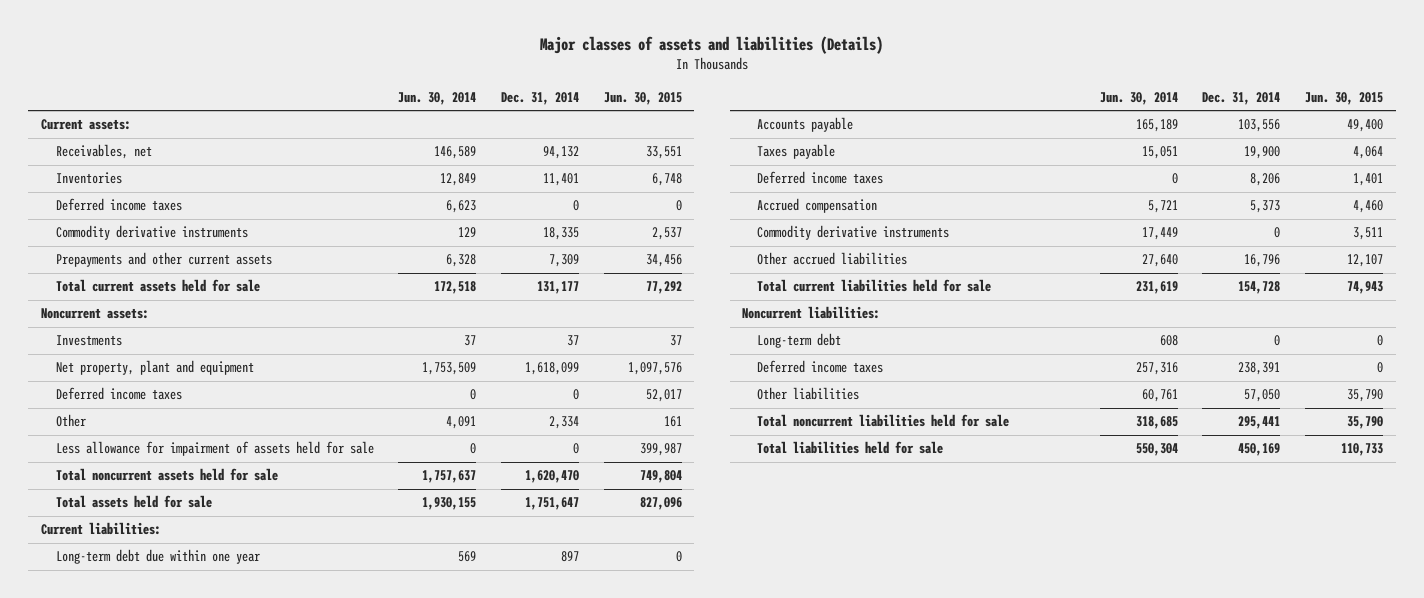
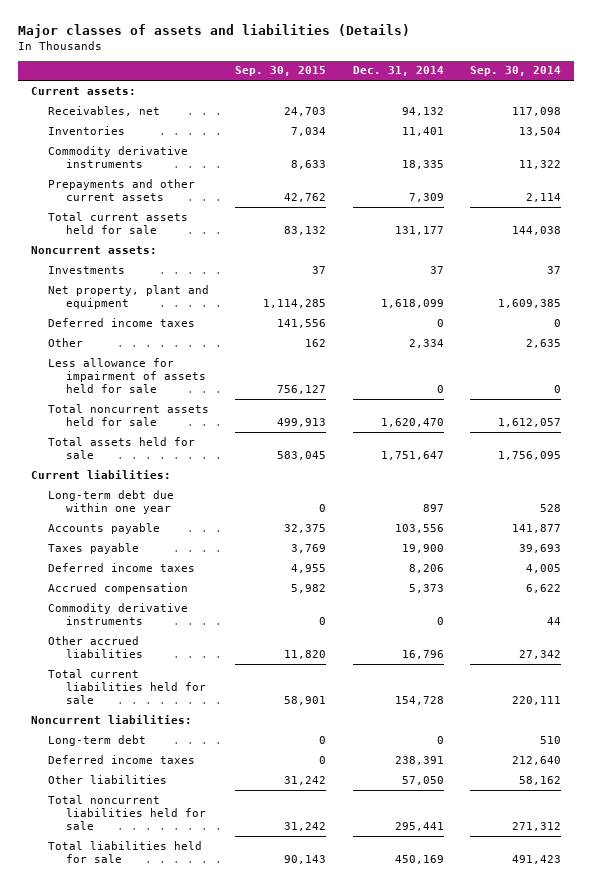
- | Jun. 30, 2014 | Dec. 31, 2014 | Jun. 30, 2015
+ | Sep. 30, 2015 | Dec. 31, 2014 | Sep. 30, 2014
- Deferred income taxes | 6,623 | 0 | 0

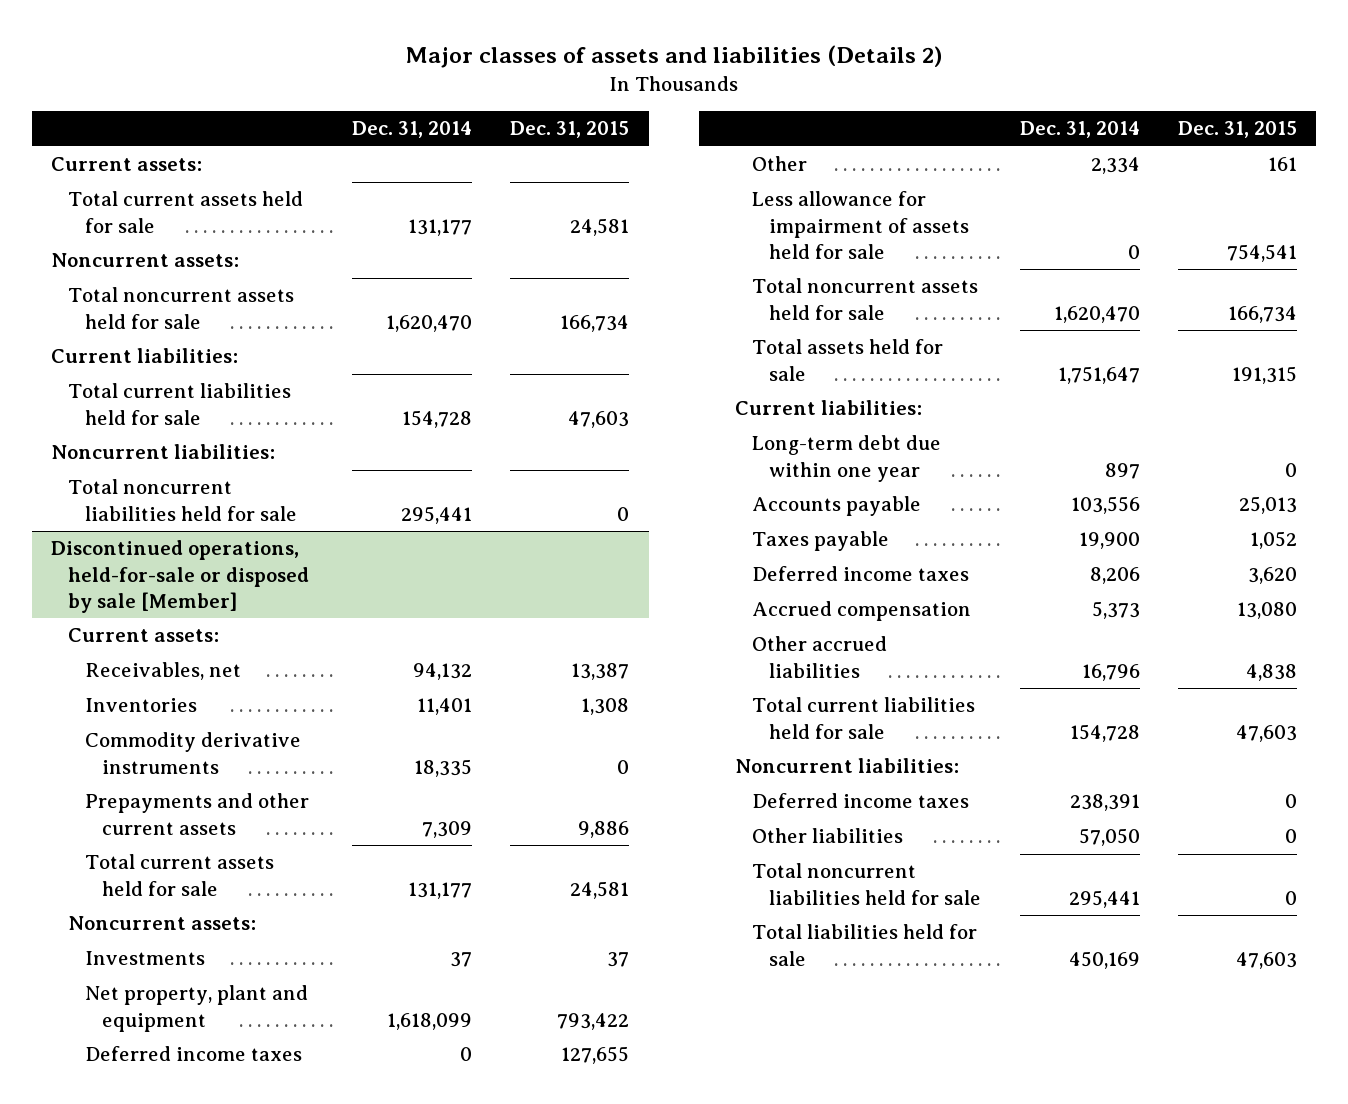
- Major classes of assets and liabilities (Details)
+ Major classes of assets and liabilities (Details 2)
- | Sep. 30, 2015 | Dec. 31, 2014 | Sep. 30, 2014
+ | Dec. 31, 2014 | Dec. 31, 2015
+ Total current assets held for sale | 131,177 | 24,581
+ Noncurrent assets:
+ Total noncurrent assets held for sale | 1,620,470 | 166,734
+ Current liabilities:
+ Total current liabilities held for sale | 154,728 | 47,603
+ Noncurrent liabilities:
+ Total noncurrent liabilities held for sale | 295,441 | 0
+ Discontinued operations, held-for-sale or disposed by sale [Member]
+ Current assets:
- Commodity derivative instruments | 0 | 0 | 44
- Long-term debt | 0 | 0 | 510

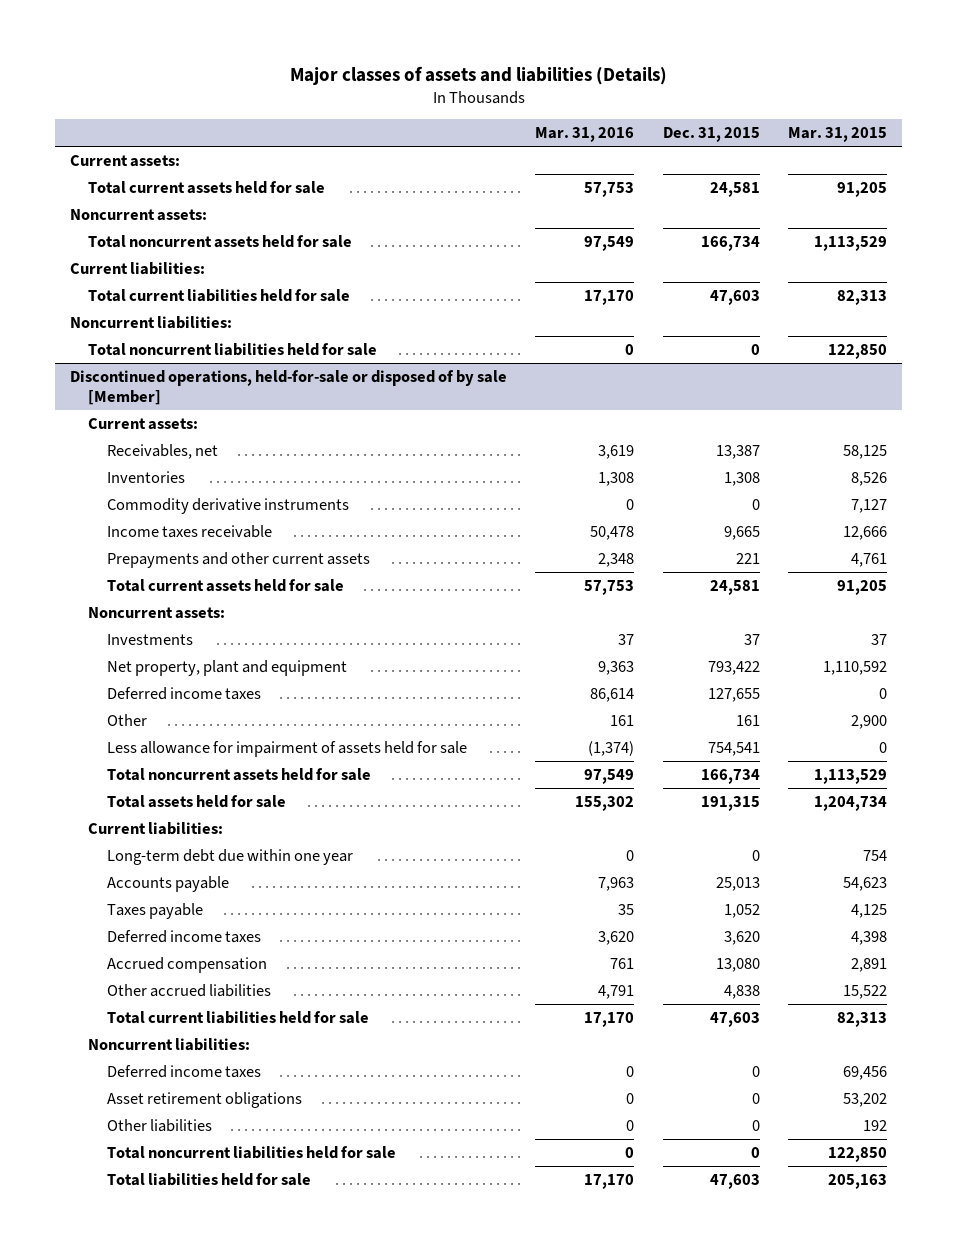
- Major classes of assets and liabilities (Details 2)
+ Major classes of assets and liabilities (Details)
- | Dec. 31, 2014 | Dec. 31, 2015
+ | Mar. 31, 2016 | Dec. 31, 2015 | Mar. 31, 2015
- Discontinued operations, held-for-sale or disposed by sale [Member]
+ Discontinued operations, held-for-sale or disposed of by sale [Member]
- Prepayments and other current assets | 7,309 | 9,886
+ Income taxes receivable | 50,478 | 9,665 | 12,666
+ Prepayments and other current assets | 2,348 | 221 | 4,761
+ Asset retirement obligations | 0 | 0 | 53,202

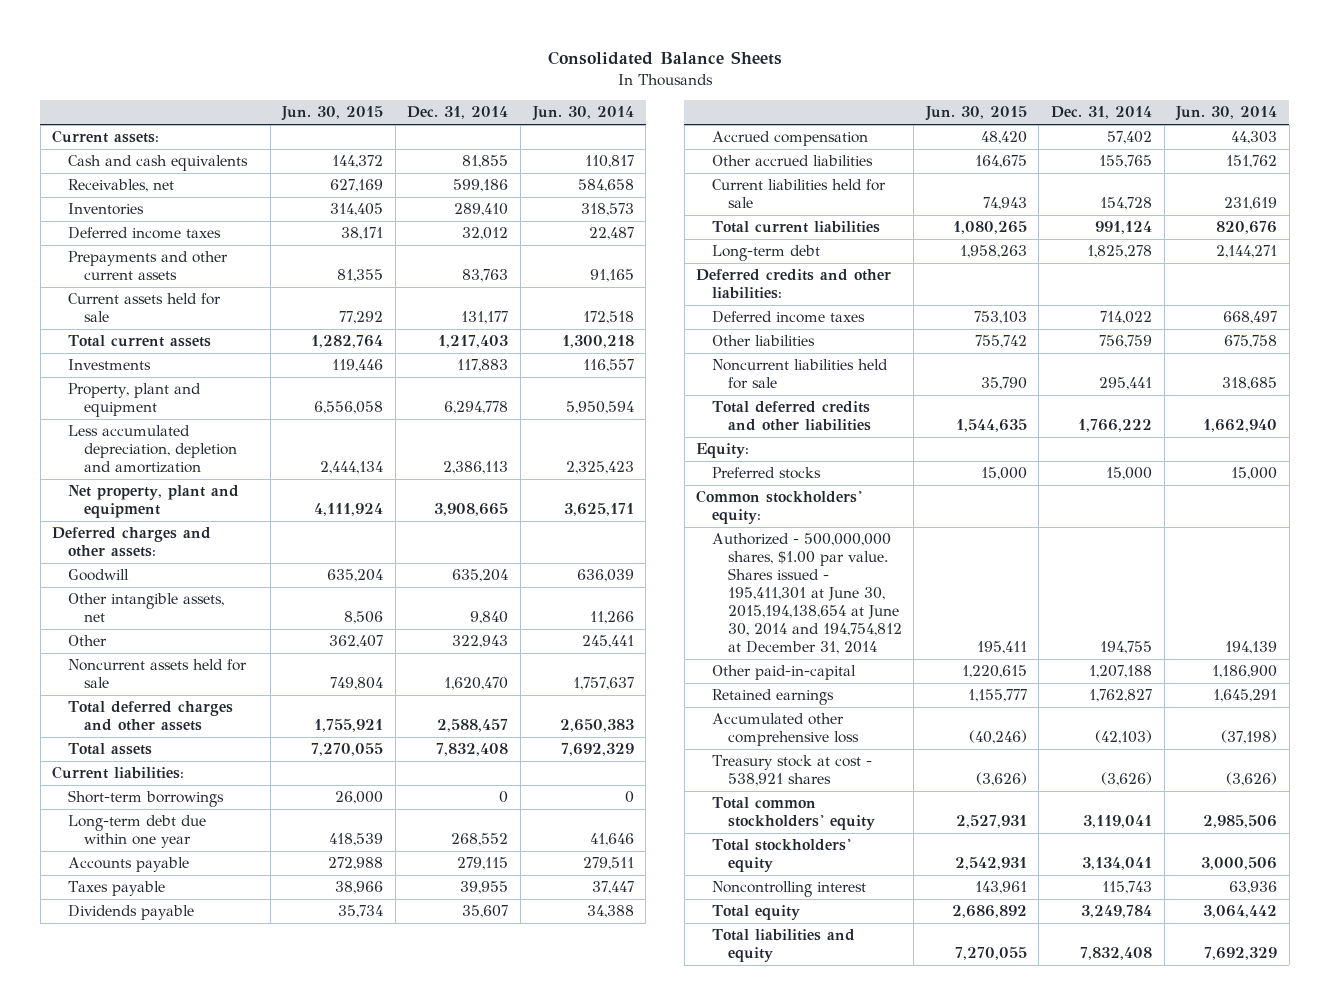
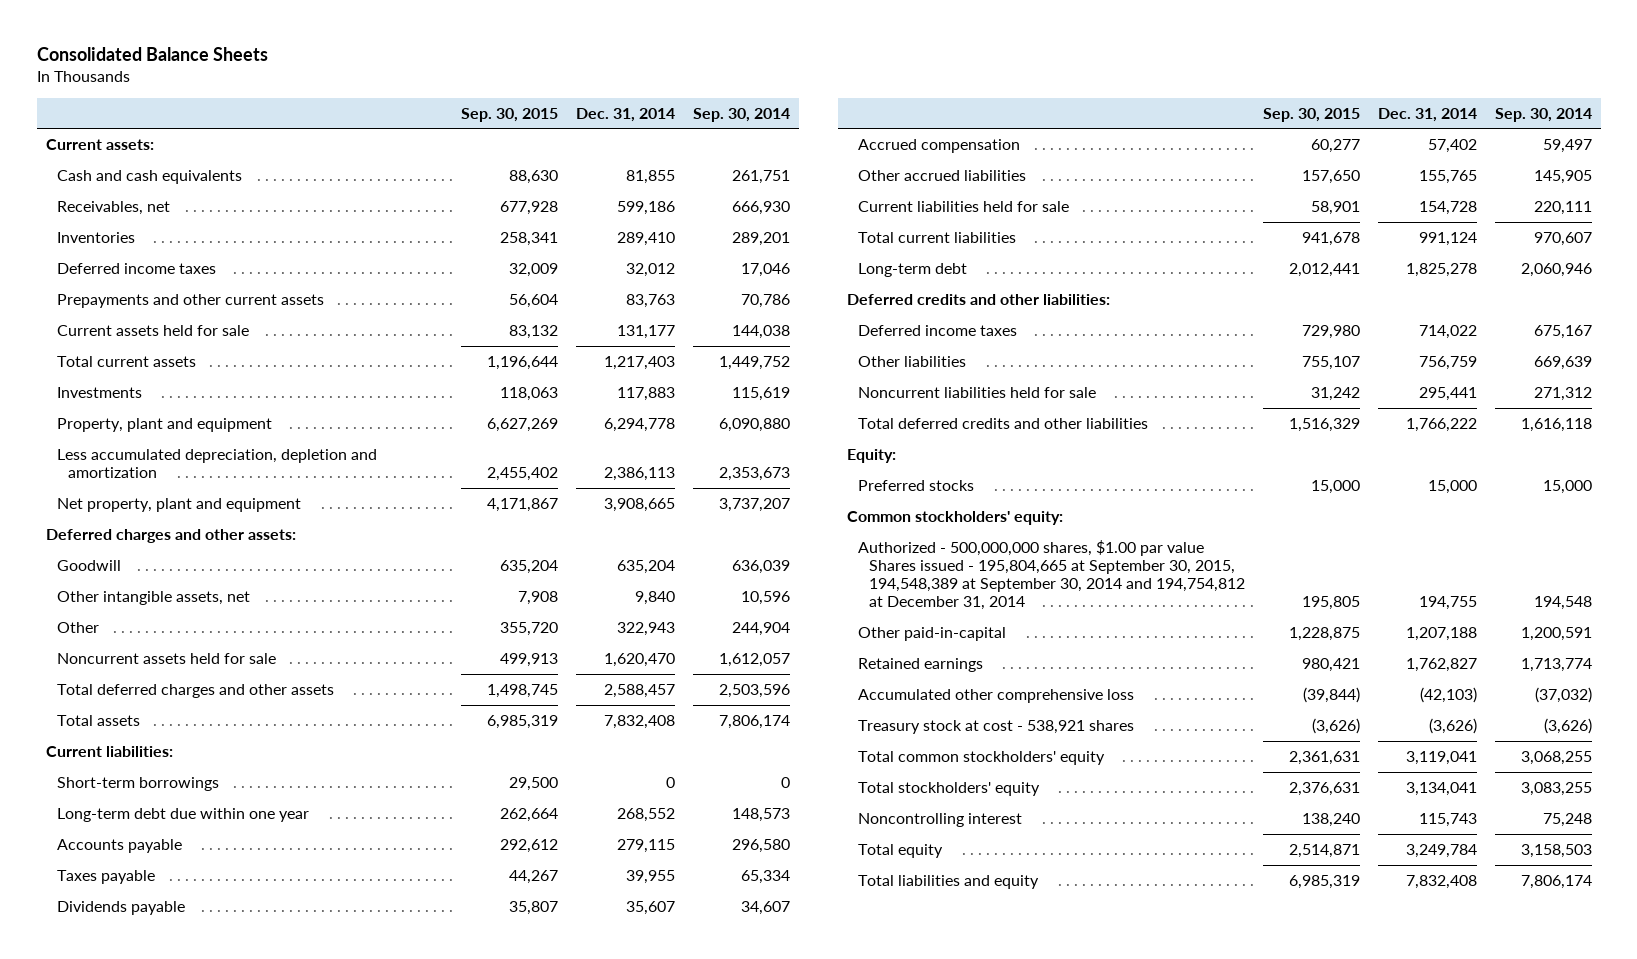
- | Jun. 30, 2015 | Dec. 31, 2014 | Jun. 30, 2014
+ | Sep. 30, 2015 | Dec. 31, 2014 | Sep. 30, 2014
- Authorized - 500,000,000 shares, $1.00 par value. Shares issued - 195,411,301 at June 30, 2015,194,138,654 at June 30, 2014 and 194,754,812 at December 31, 2014 | 195,411 | 194,755 | 194,139
+ Authorized - 500,000,000 shares, $1.00 par value Shares issued - 195,804,665 at September 30, 2015, 194,548,389 at September 30, 2014 and 194,754,812 at December 31, 2014 | 195,805 | 194,755 | 194,548

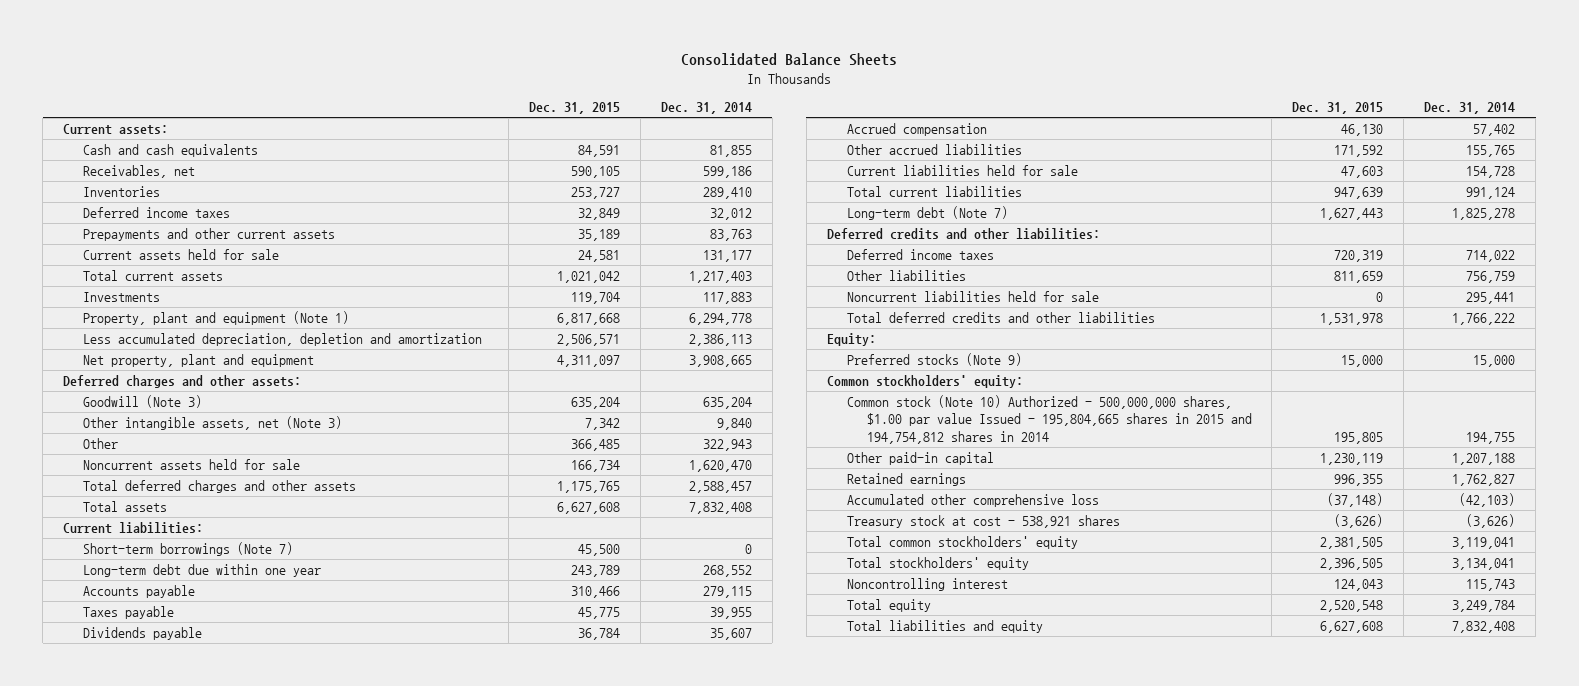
- | Sep. 30, 2015 | Dec. 31, 2014 | Sep. 30, 2014
+ | Dec. 31, 2015 | Dec. 31, 2014
- Property, plant and equipment | 6,627,269 | 6,294,778 | 6,090,880
+ Property, plant and equipment (Note 1) | 6,817,668 | 6,294,778
- Goodwill | 635,204 | 635,204 | 636,039
- Other intangible assets, net | 7,908 | 9,840 | 10,596
+ Goodwill (Note 3) | 635,204 | 635,204
+ Other intangible assets, net (Note 3) | 7,342 | 9,840
- Short-term borrowings | 29,500 | 0 | 0
+ Short-term borrowings (Note 7) | 45,500 | 0
- Long-term debt | 2,012,441 | 1,825,278 | 2,060,946
+ Long-term debt (Note 7) | 1,627,443 | 1,825,278
- Preferred stocks | 15,000 | 15,000 | 15,000
+ Preferred stocks (Note 9) | 15,000 | 15,000
- Authorized - 500,000,000 shares, $1.00 par value Shares issued - 195,804,665 at September 30, 2015, 194,548,389 at September 30, 2014 and 194,754,812 at December 31, 2014 | 195,805 | 194,755 | 194,548
- Other paid-in-capital | 1,228,875 | 1,207,188 | 1,200,591
+ Common stock (Note 10) Authorized - 500,000,000 shares, $1.00 par value Issued - 195,804,665 shares in 2015 and 194,754,812 shares in 2014 | 195,805 | 194,755
+ Other paid-in capital | 1,230,119 | 1,207,188

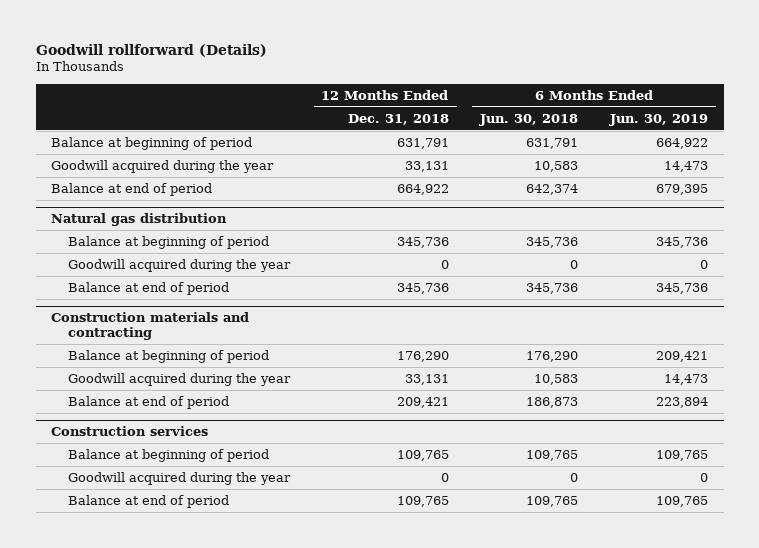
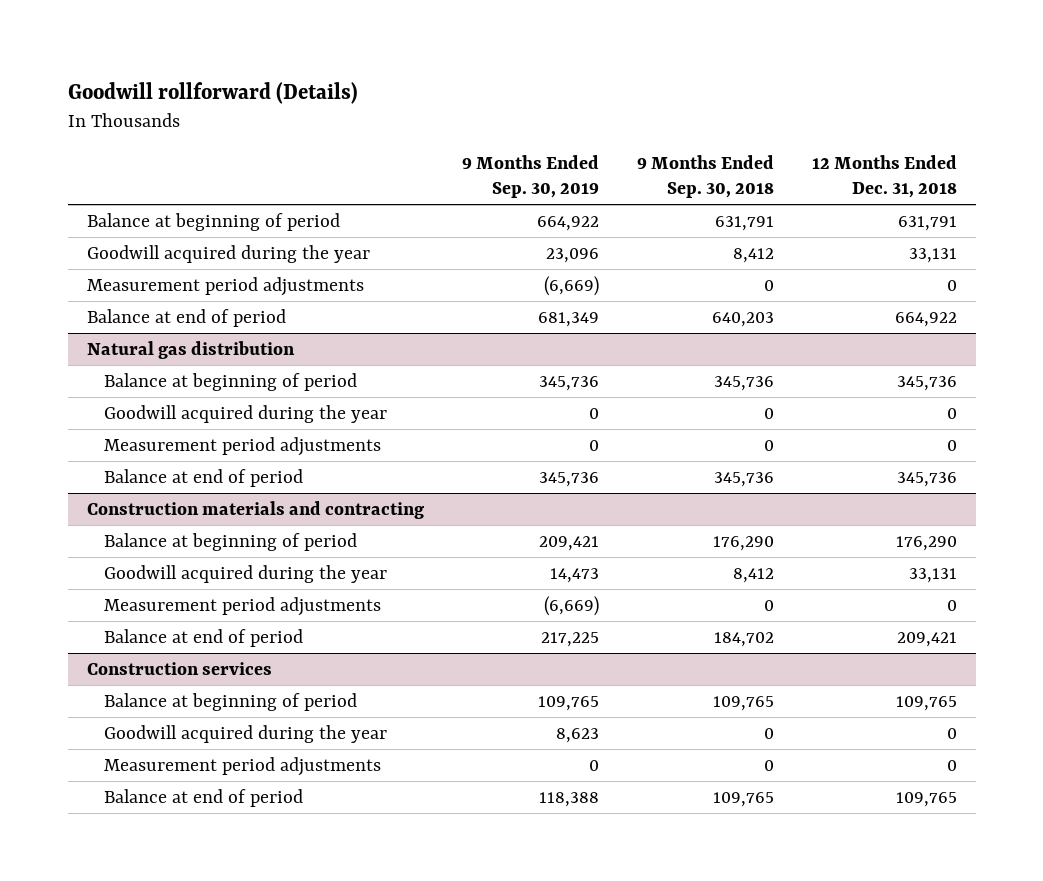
- | 12 Months Ended Dec. 31, 2018 | 6 Months Ended Jun. 30, 2018 | 6 Months Ended Jun. 30, 2019
+ | 9 Months Ended Sep. 30, 2019 | 9 Months Ended Sep. 30, 2018 | 12 Months Ended Dec. 31, 2018
+ Measurement period adjustments | (6,669) | 0 | 0
@ Natural gas distribution
+ Measurement period adjustments | 0 | 0 | 0
@ Construction materials and contracting
+ Measurement period adjustments | (6,669) | 0 | 0
@ Construction services
+ Measurement period adjustments | 0 | 0 | 0

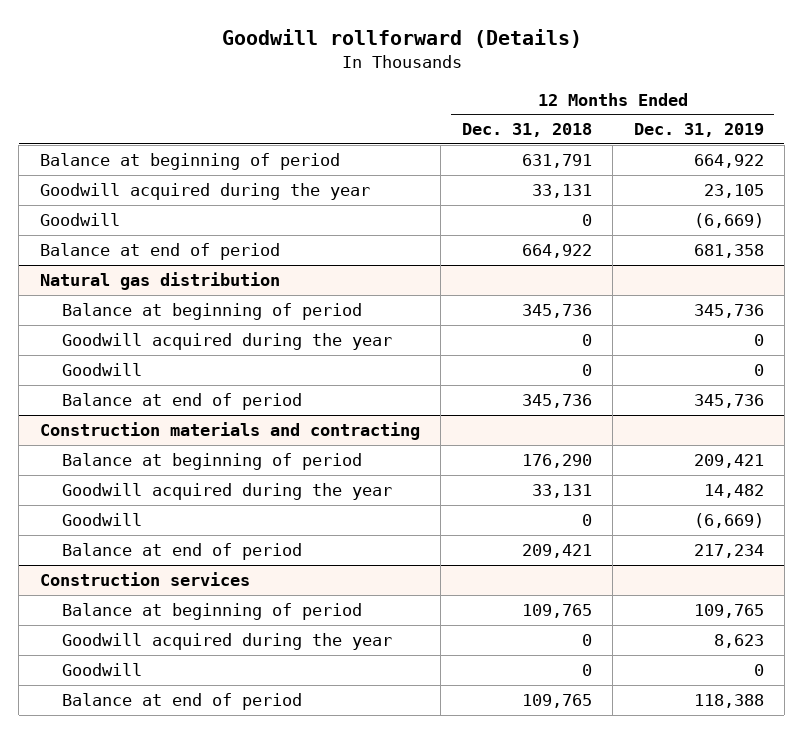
- | 9 Months Ended Sep. 30, 2019 | 9 Months Ended Sep. 30, 2018 | 12 Months Ended Dec. 31, 2018
+ | 12 Months Ended Dec. 31, 2018 | 12 Months Ended Dec. 31, 2019
- Measurement period adjustments | (6,669) | 0 | 0
+ Goodwill | 0 | (6,669)
@ Natural gas distribution
- Measurement period adjustments | 0 | 0 | 0
+ Goodwill | 0 | 0
@ Construction materials and contracting
- Measurement period adjustments | (6,669) | 0 | 0
+ Goodwill | 0 | (6,669)
@ Construction services
- Measurement period adjustments | 0 | 0 | 0
+ Goodwill | 0 | 0

